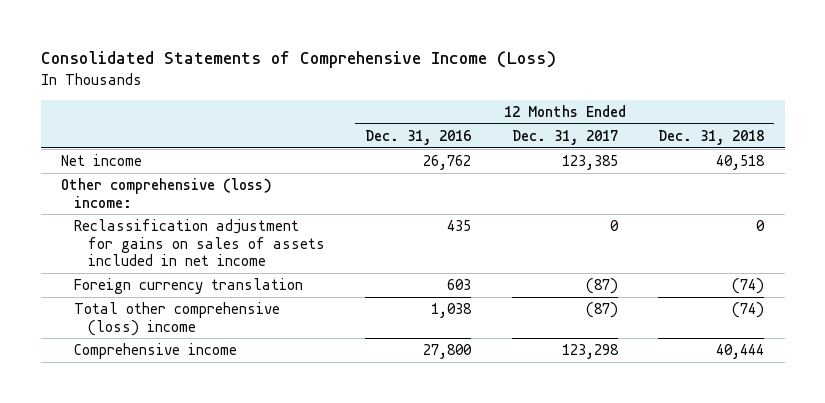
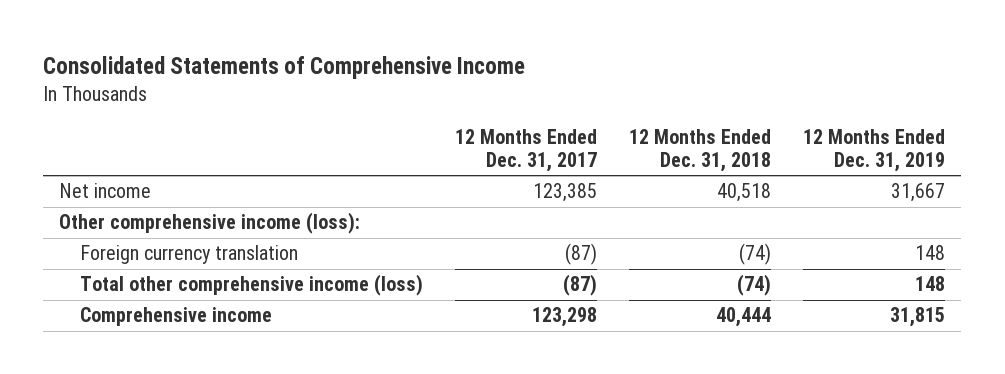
- Consolidated Statements of Comprehensive Income (Loss)
+ Consolidated Statements of Comprehensive Income
- | 12 Months Ended Dec. 31, 2016 | 12 Months Ended Dec. 31, 2017 | 12 Months Ended Dec. 31, 2018
+ | 12 Months Ended Dec. 31, 2017 | 12 Months Ended Dec. 31, 2018 | 12 Months Ended Dec. 31, 2019
- Other comprehensive (loss) income:
- Reclassification adjustment for gains on sales of assets included in net income | 435 | 0 | 0
+ Other comprehensive income (loss):
- Total other comprehensive (loss) income | 1,038 | (87) | (74)
+ Total other comprehensive income (loss) | (87) | (74) | 148

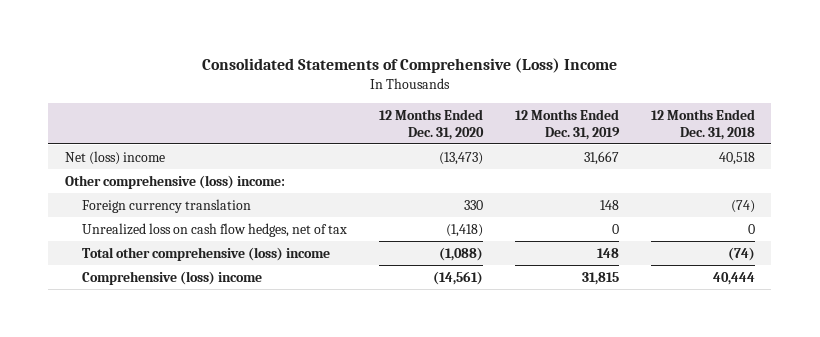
- Consolidated Statements of Comprehensive Income
+ Consolidated Statements of Comprehensive (Loss) Income
- | 12 Months Ended Dec. 31, 2017 | 12 Months Ended Dec. 31, 2018 | 12 Months Ended Dec. 31, 2019
+ | 12 Months Ended Dec. 31, 2020 | 12 Months Ended Dec. 31, 2019 | 12 Months Ended Dec. 31, 2018
- Net income | 123,385 | 40,518 | 31,667
- Other comprehensive income (loss):
+ Net (loss) income | (13,473) | 31,667 | 40,518
+ Other comprehensive (loss) income:
- Total other comprehensive income (loss) | (87) | (74) | 148
- Comprehensive income | 123,298 | 40,444 | 31,815
+ Unrealized loss on cash flow hedges, net of tax | (1,418) | 0 | 0
+ Total other comprehensive (loss) income | (1,088) | 148 | (74)
+ Comprehensive (loss) income | (14,561) | 31,815 | 40,444

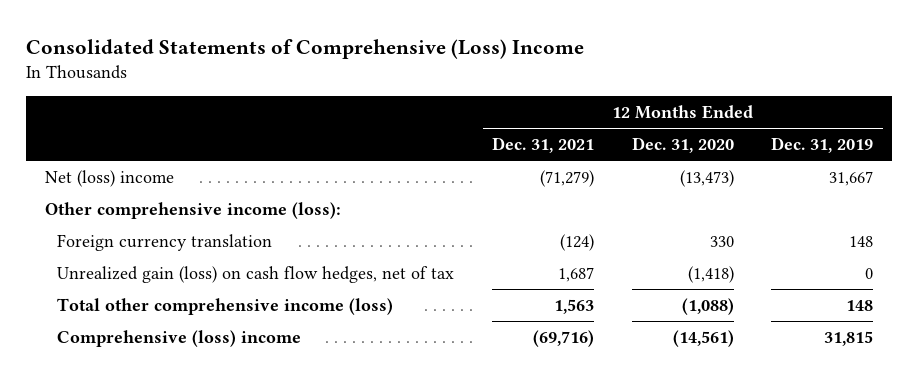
- | 12 Months Ended Dec. 31, 2020 | 12 Months Ended Dec. 31, 2019 | 12 Months Ended Dec. 31, 2018
+ | 12 Months Ended Dec. 31, 2021 | 12 Months Ended Dec. 31, 2020 | 12 Months Ended Dec. 31, 2019
- Other comprehensive (loss) income:
+ Other comprehensive income (loss):
- Unrealized loss on cash flow hedges, net of tax | (1,418) | 0 | 0
- Total other comprehensive (loss) income | (1,088) | 148 | (74)
+ Unrealized gain (loss) on cash flow hedges, net of tax | 1,687 | (1,418) | 0
+ Total other comprehensive income (loss) | 1,563 | (1,088) | 148

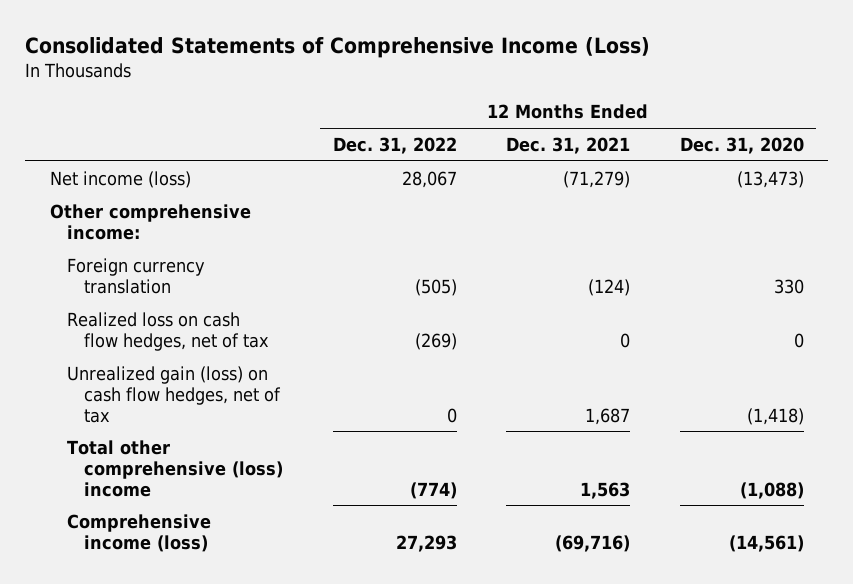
- Consolidated Statements of Comprehensive (Loss) Income
+ Consolidated Statements of Comprehensive Income (Loss)
- | 12 Months Ended Dec. 31, 2021 | 12 Months Ended Dec. 31, 2020 | 12 Months Ended Dec. 31, 2019
+ | 12 Months Ended Dec. 31, 2022 | 12 Months Ended Dec. 31, 2021 | 12 Months Ended Dec. 31, 2020
- Net (loss) income | (71,279) | (13,473) | 31,667
- Other comprehensive income (loss):
+ Net income (loss) | 28,067 | (71,279) | (13,473)
+ Other comprehensive income:
+ Realized loss on cash flow hedges, net of tax | (269) | 0 | 0
- Total other comprehensive income (loss) | 1,563 | (1,088) | 148
- Comprehensive (loss) income | (69,716) | (14,561) | 31,815
+ Total other comprehensive (loss) income | (774) | 1,563 | (1,088)
+ Comprehensive income (loss) | 27,293 | (69,716) | (14,561)

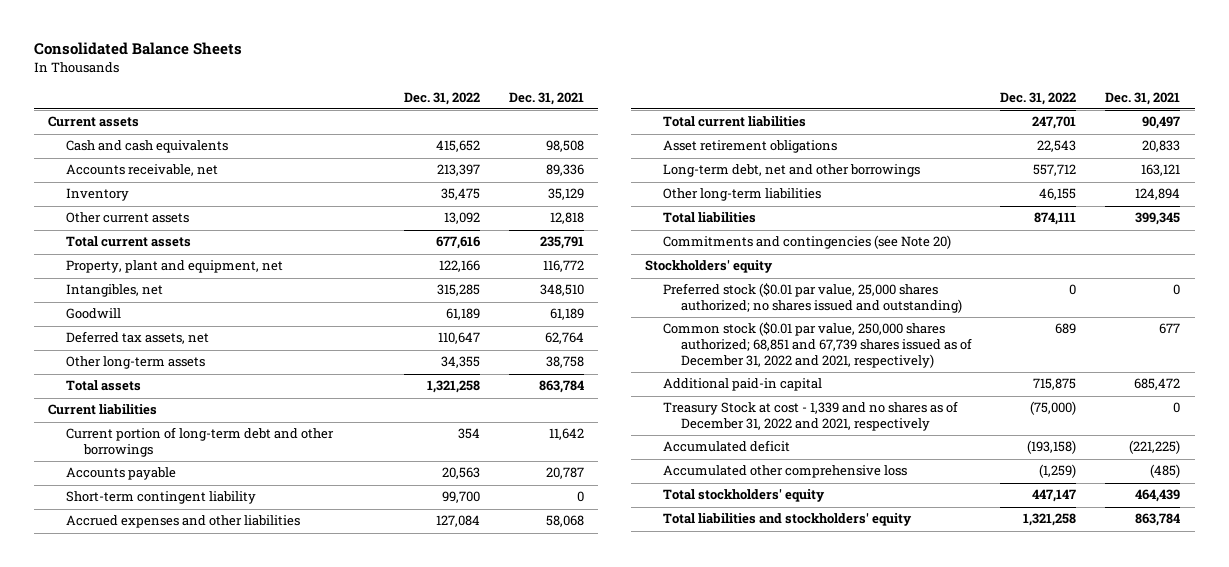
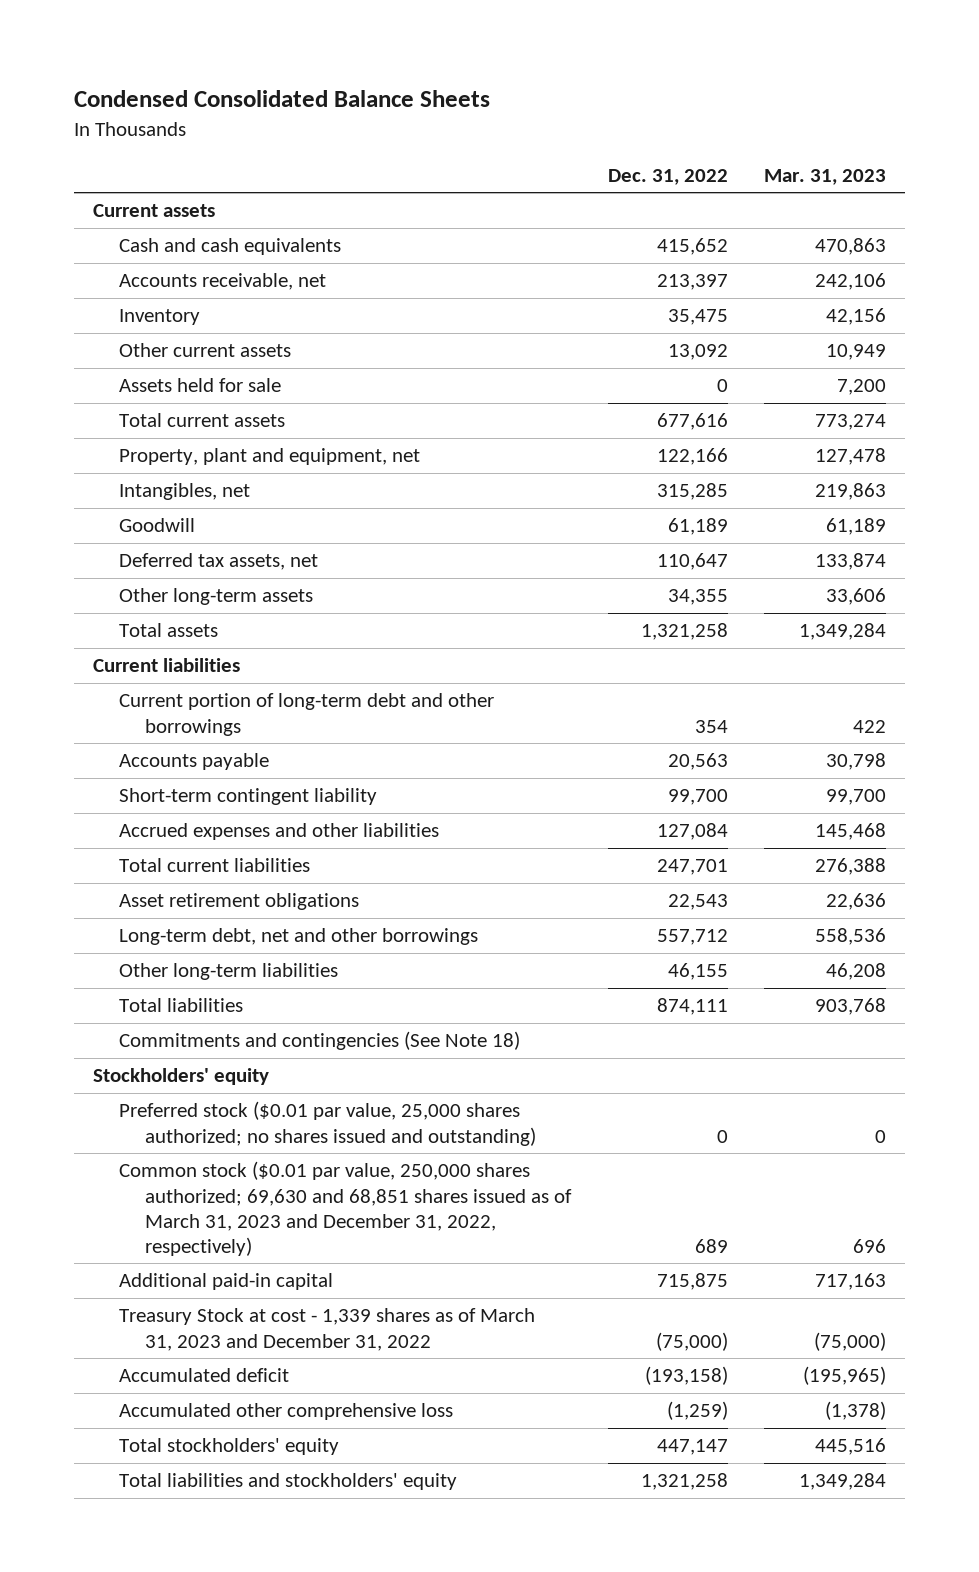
- Consolidated Balance Sheets
+ Condensed Consolidated Balance Sheets
- | Dec. 31, 2022 | Dec. 31, 2021
+ | Dec. 31, 2022 | Mar. 31, 2023
+ Assets held for sale | 0 | 7,200
- Commitments and contingencies (see Note 20)
+ Commitments and contingencies (See Note 18)
- Common stock ($0.01 par value, 250,000 shares authorized; 68,851 and 67,739 shares issued as of December 31, 2022 and 2021, respectively) | 689 | 677
+ Common stock ($0.01 par value, 250,000 shares authorized; 69,630 and 68,851 shares issued as of March 31, 2023 and December 31, 2022, respectively) | 689 | 696
- Treasury Stock at cost - 1,339 and no shares as of December 31, 2022 and 2021, respectively | (75,000) | 0
+ Treasury Stock at cost - 1,339 shares as of March 31, 2023 and December 31, 2022 | (75,000) | (75,000)

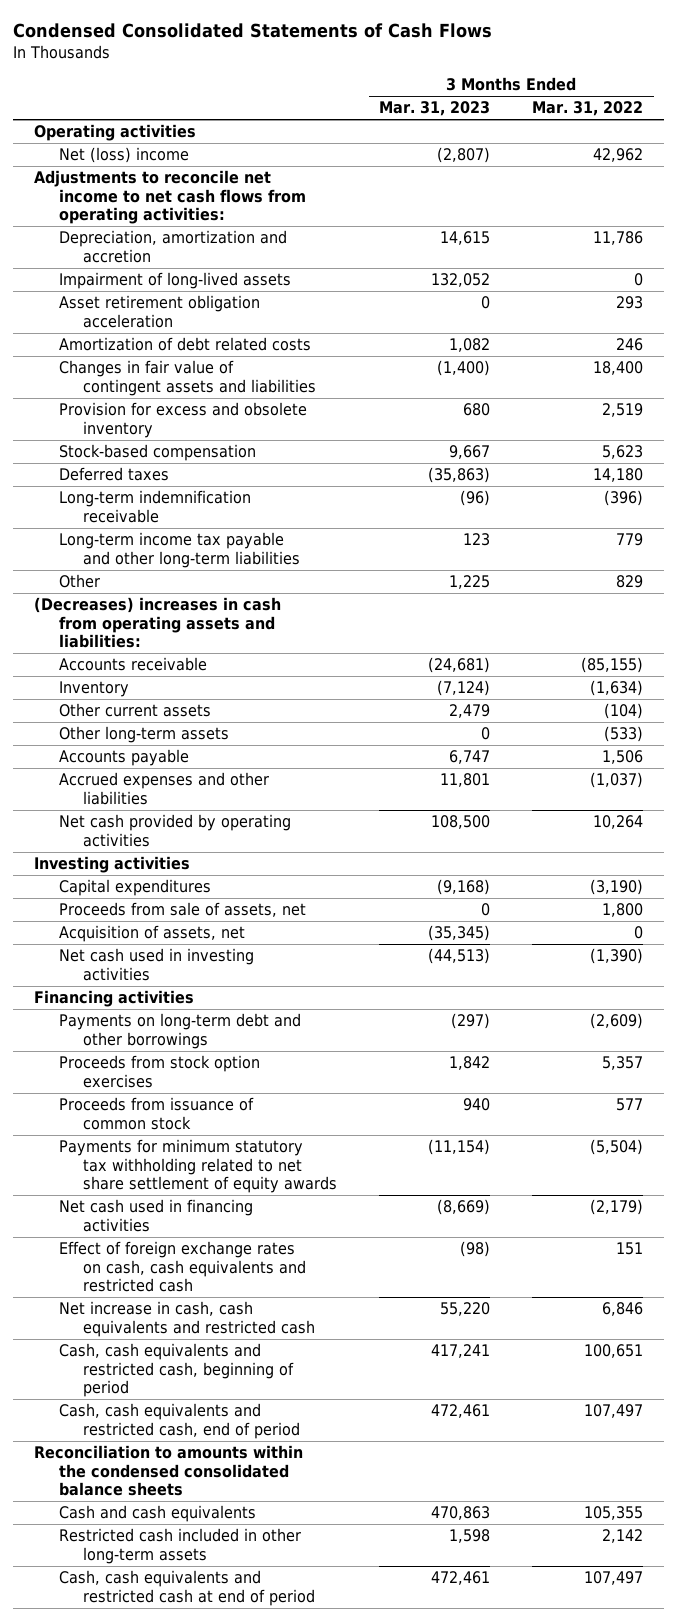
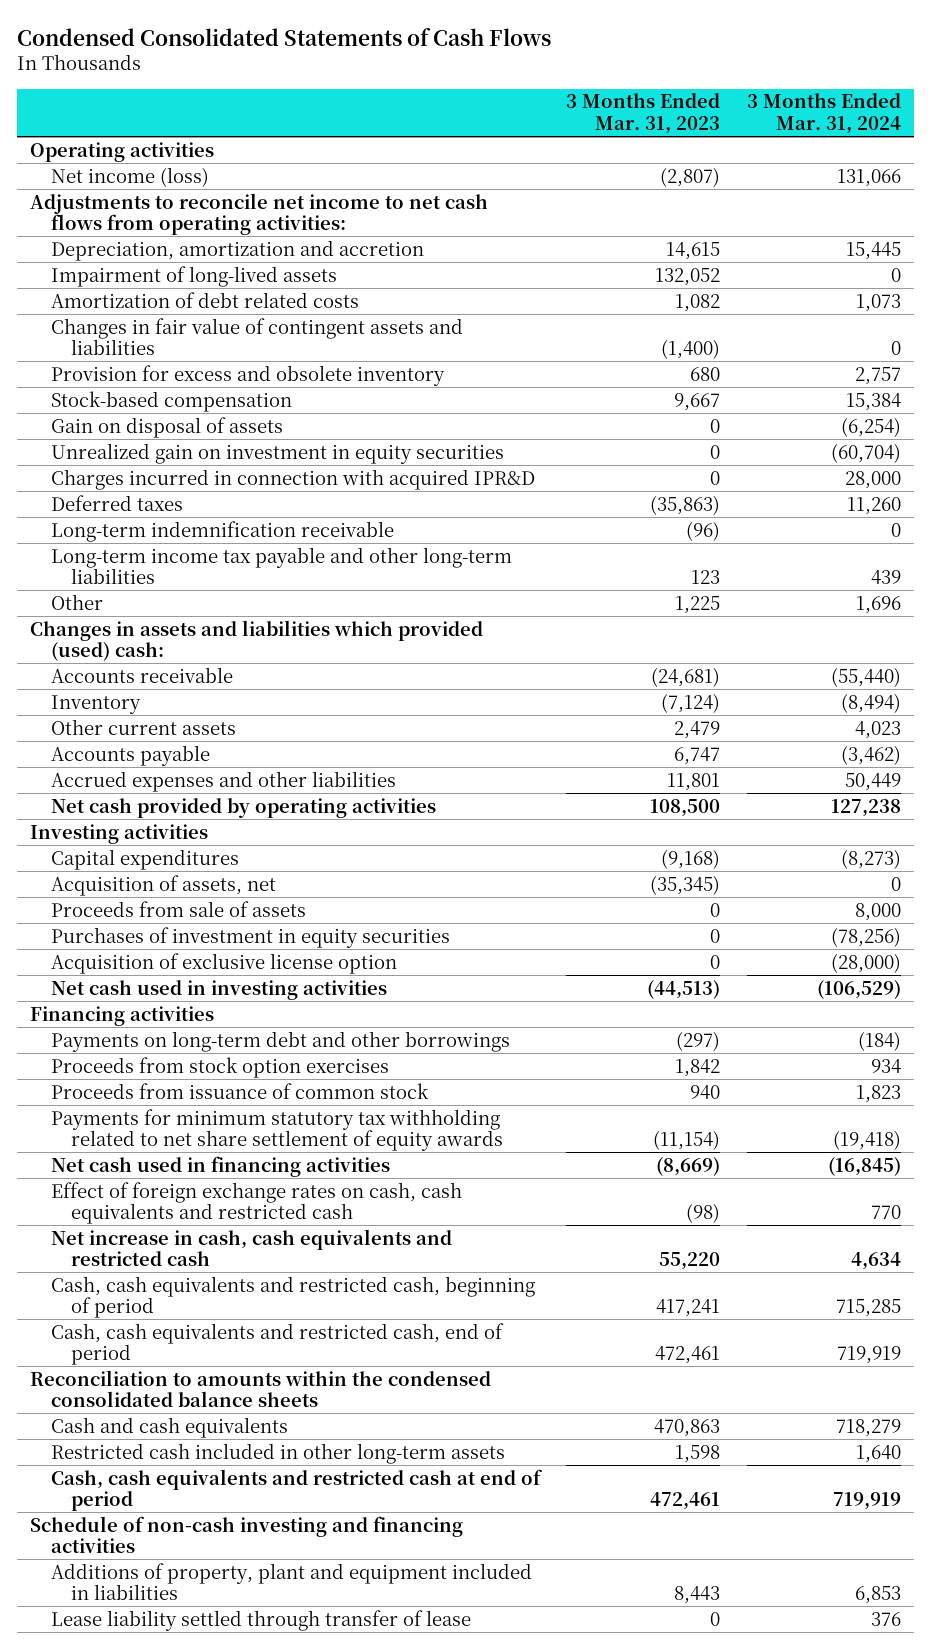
- | 3 Months Ended Mar. 31, 2023 | 3 Months Ended Mar. 31, 2022
+ | 3 Months Ended Mar. 31, 2023 | 3 Months Ended Mar. 31, 2024
- Net (loss) income | (2,807) | 42,962
+ Net income (loss) | (2,807) | 131,066
- Asset retirement obligation acceleration | 0 | 293
+ Gain on disposal of assets | 0 | (6,254)
+ Unrealized gain on investment in equity securities | 0 | (60,704)
+ Charges incurred in connection with acquired IPR&D | 0 | 28,000
- (Decreases) increases in cash from operating assets and liabilities:
+ Changes in assets and liabilities which provided (used) cash:
- Other long-term assets | 0 | (533)
- Proceeds from sale of assets, net | 0 | 1,800
+ Proceeds from sale of assets | 0 | 8,000
+ Purchases of investment in equity securities | 0 | (78,256)
+ Acquisition of exclusive license option | 0 | (28,000)
+ Schedule of non-cash investing and financing activities
+ Additions of property, plant and equipment included in liabilities | 8,443 | 6,853
+ Lease liability settled through transfer of lease | 0 | 376

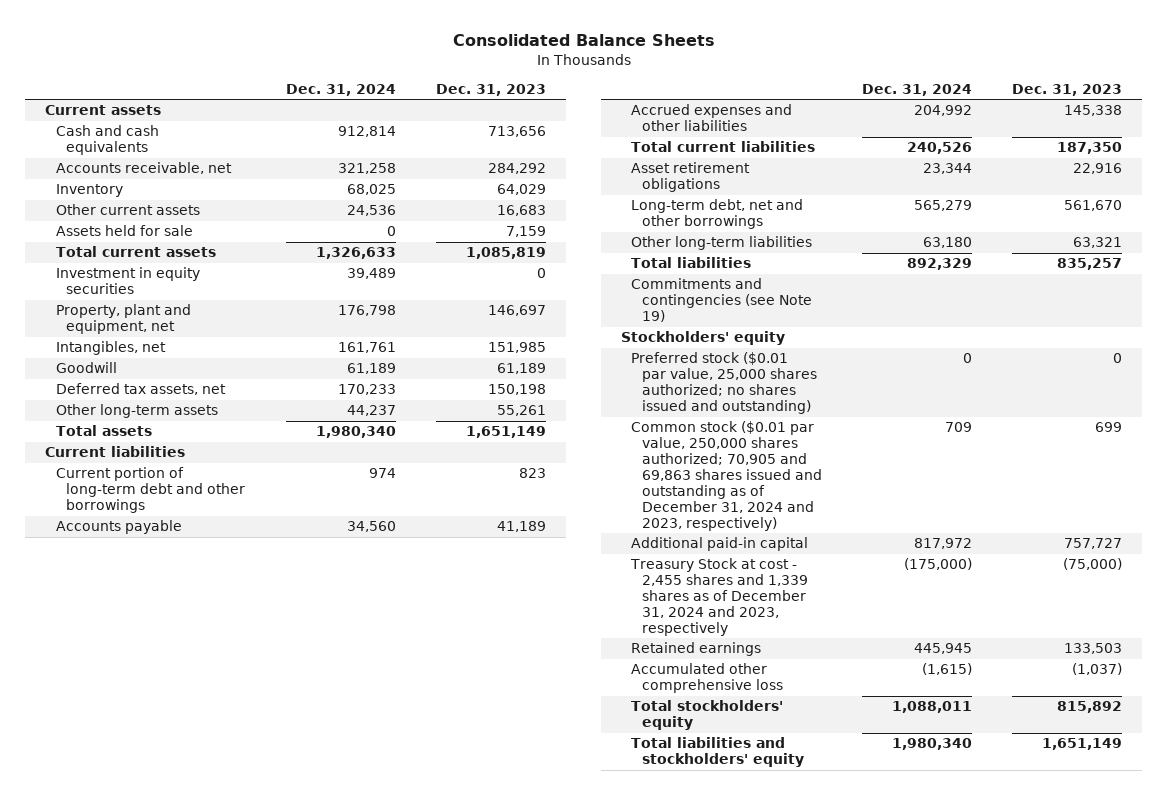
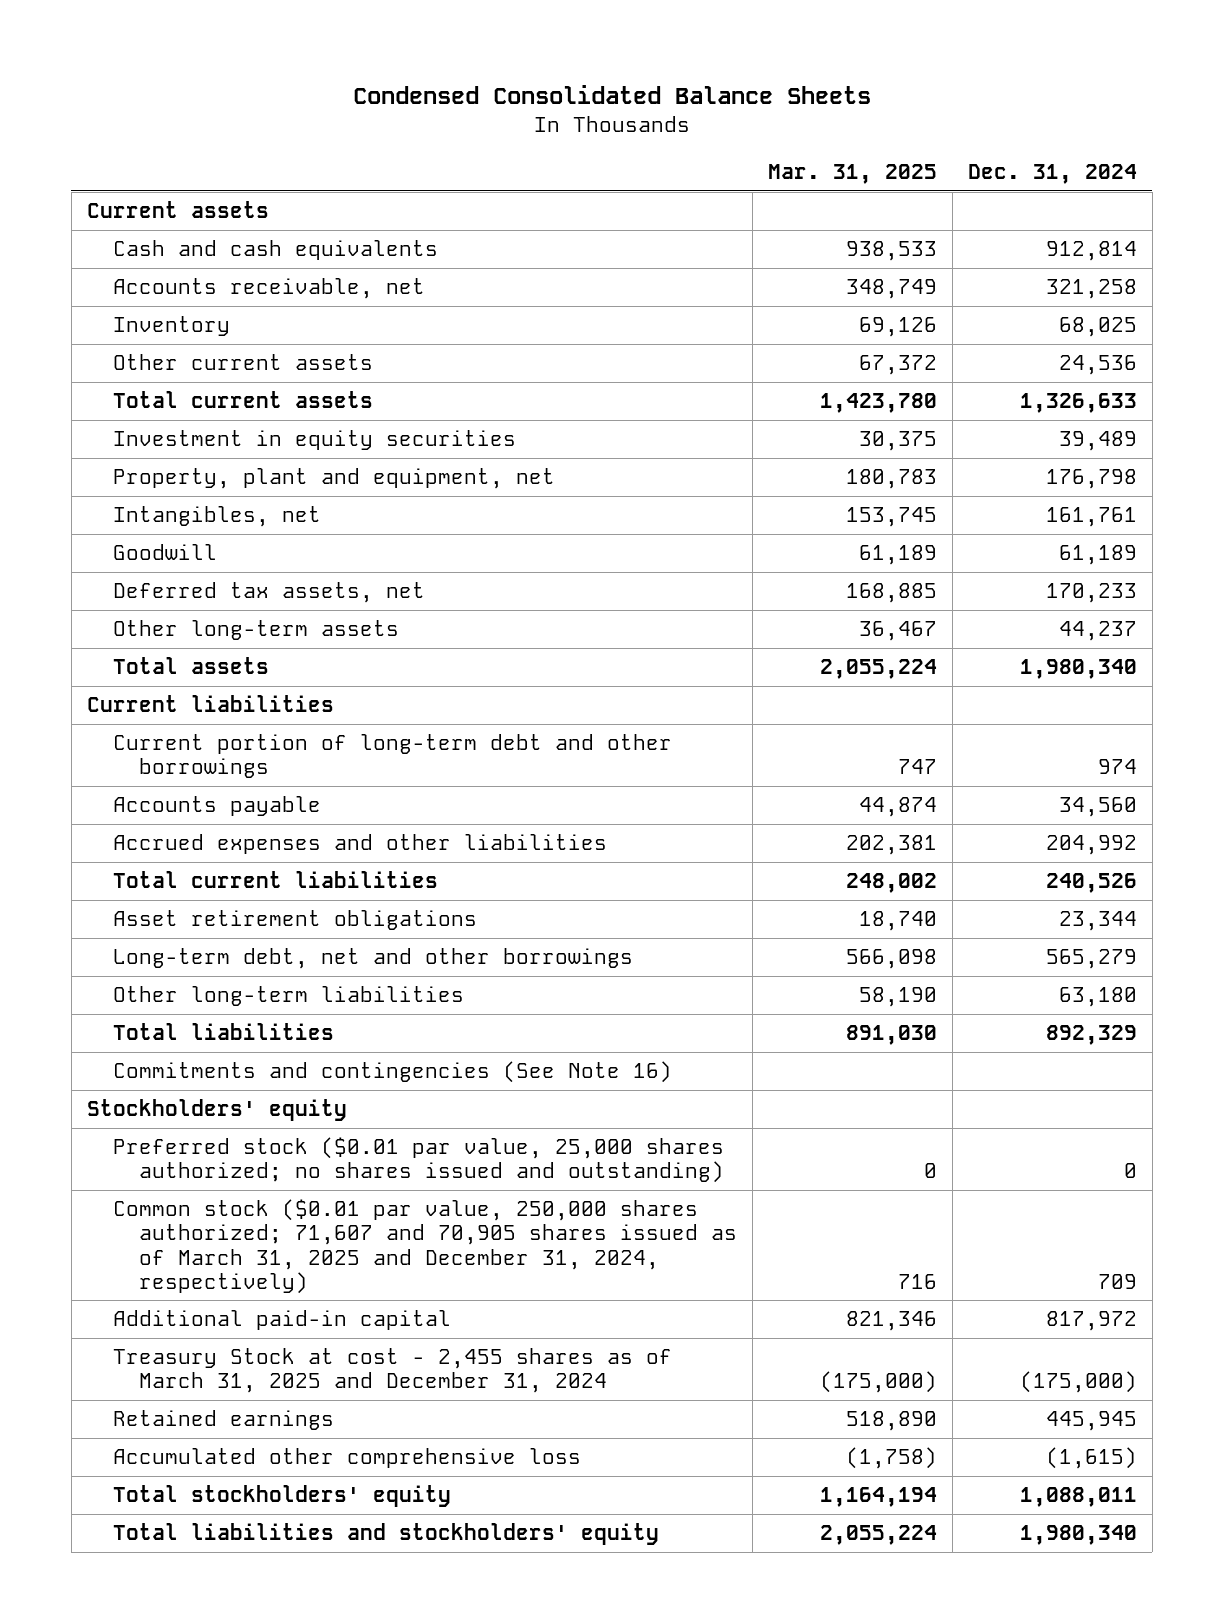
- Consolidated Balance Sheets
+ Condensed Consolidated Balance Sheets
- | Dec. 31, 2024 | Dec. 31, 2023
+ | Mar. 31, 2025 | Dec. 31, 2024
- Assets held for sale | 0 | 7,159
- Commitments and contingencies (see Note 19)
+ Commitments and contingencies (See Note 16)
- Common stock ($0.01 par value, 250,000 shares authorized; 70,905 and 69,863 shares issued and outstanding as of December 31, 2024 and 2023, respectively) | 709 | 699
+ Common stock ($0.01 par value, 250,000 shares authorized; 71,607 and 70,905 shares issued as of March 31, 2025 and December 31, 2024, respectively) | 716 | 709
- Treasury Stock at cost - 2,455 shares and 1,339 shares as of December 31, 2024 and 2023, respectively | (175,000) | (75,000)
+ Treasury Stock at cost - 2,455 shares as of March 31, 2025 and December 31, 2024 | (175,000) | (175,000)

